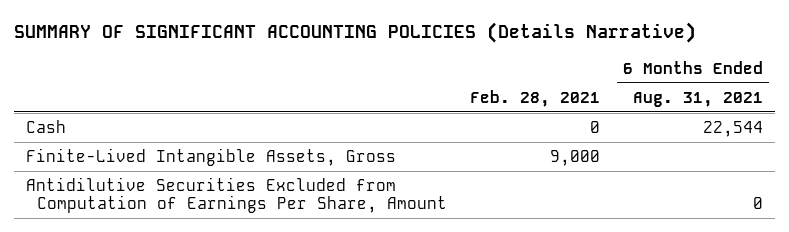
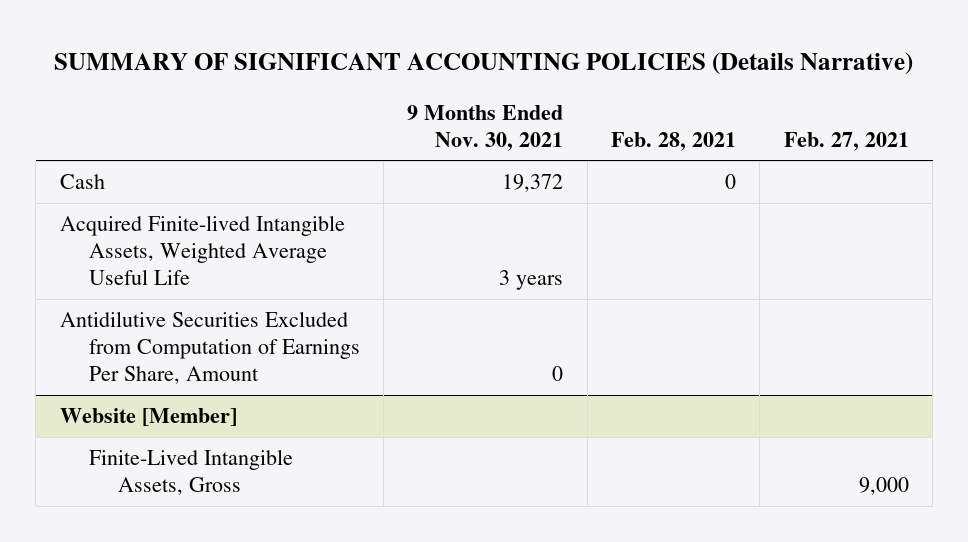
- | Feb. 28, 2021 | 6 Months Ended Aug. 31, 2021
+ | 9 Months Ended Nov. 30, 2021 | Feb. 28, 2021 | Feb. 27, 2021
- Finite-Lived Intangible Assets, Gross | 9,000 |
+ Acquired Finite-lived Intangible Assets, Weighted Average Useful Life | 3 years | |
+ Website [Member]
+ Finite-Lived Intangible Assets, Gross | | | 9,000

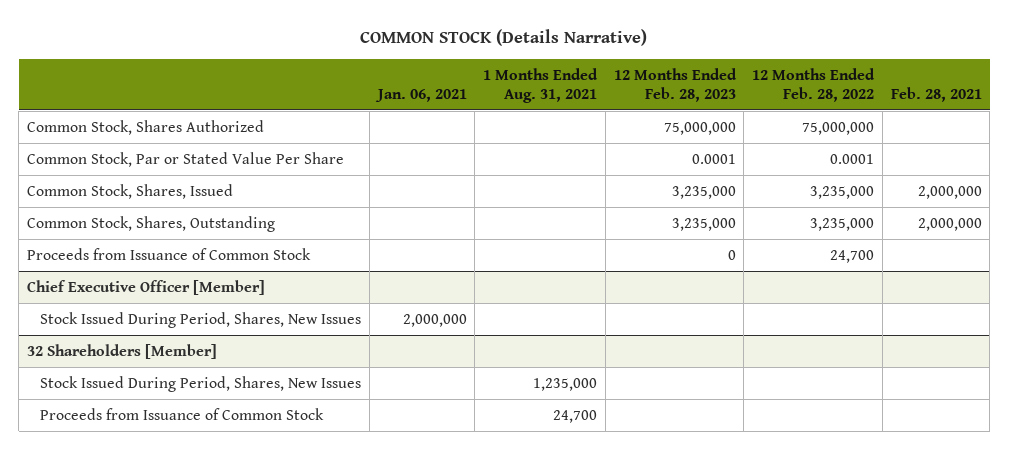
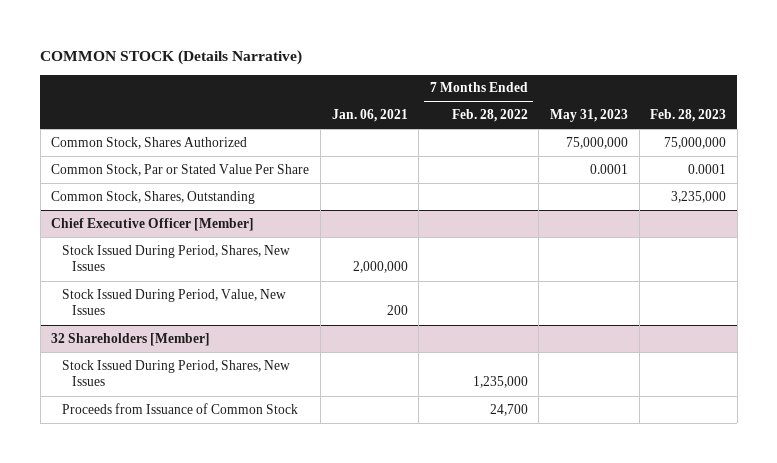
- | Jan. 06, 2021 | 1 Months Ended Aug. 31, 2021 | 12 Months Ended Feb. 28, 2023 | 12 Months Ended Feb. 28, 2022 | Feb. 28, 2021
+ | Jan. 06, 2021 | 7 Months Ended Feb. 28, 2022 | May 31, 2023 | Feb. 28, 2023
- Common Stock, Shares, Issued | | | 3,235,000 | 3,235,000 | 2,000,000
- Proceeds from Issuance of Common Stock | | | 0 | 24,700 |
@ Chief Executive Officer [Member]
+ Stock Issued During Period, Value, New Issues | 200 | | |

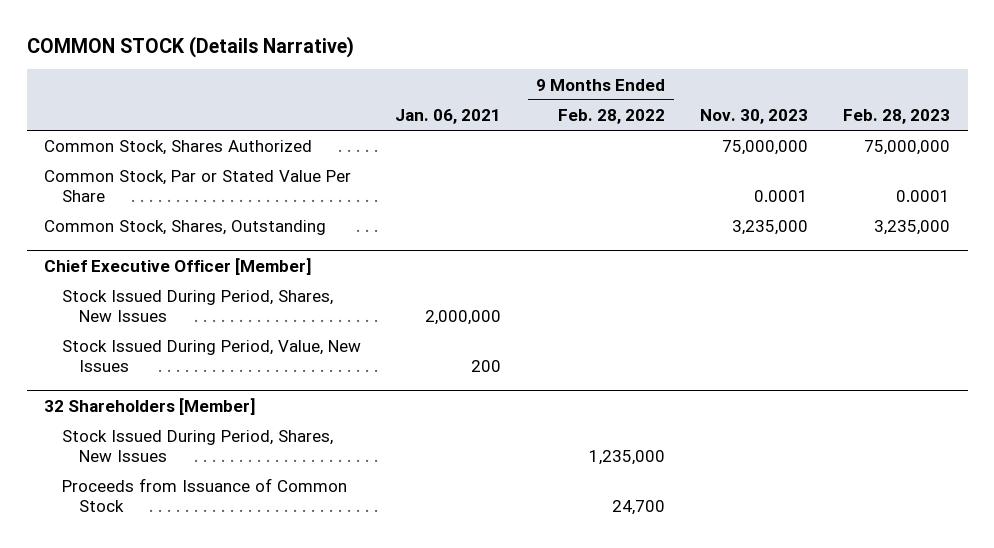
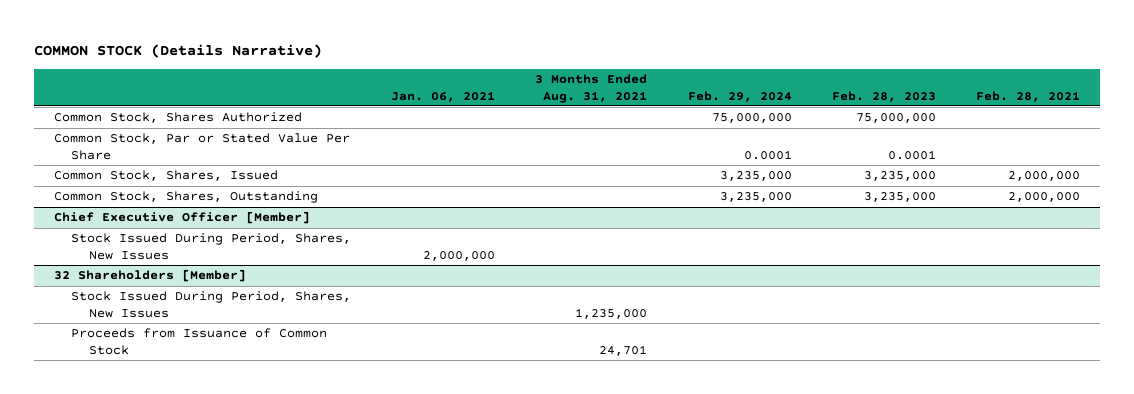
- | Jan. 06, 2021 | 9 Months Ended Feb. 28, 2022 | Nov. 30, 2023 | Feb. 28, 2023
+ | Jan. 06, 2021 | 3 Months Ended Aug. 31, 2021 | Feb. 29, 2024 | Feb. 28, 2023 | Feb. 28, 2021
+ Common Stock, Shares, Issued | | | 3,235,000 | 3,235,000 | 2,000,000
@ Chief Executive Officer [Member]
- Stock Issued During Period, Value, New Issues | 200 | | |

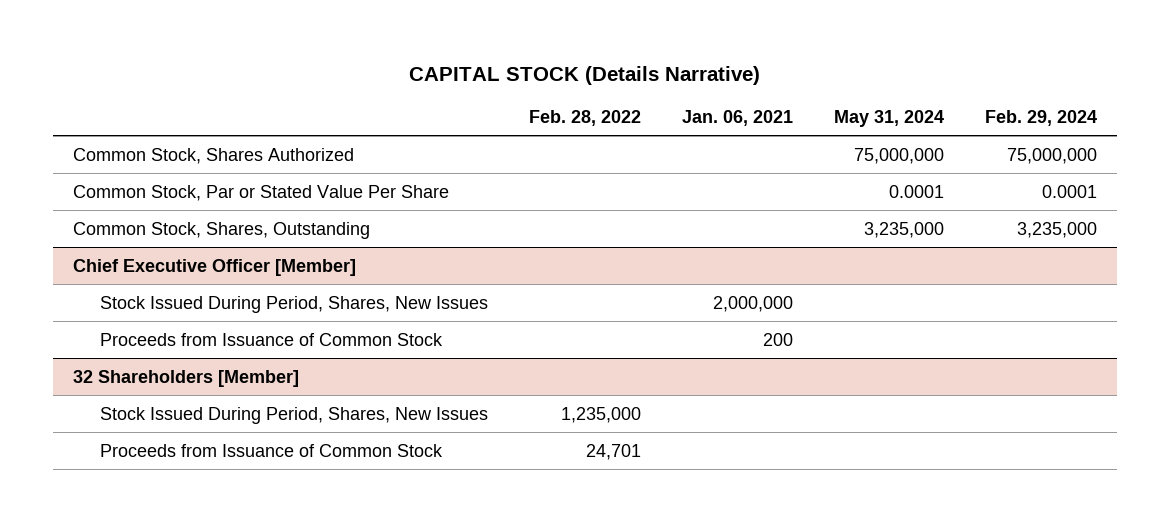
- COMMON STOCK (Details Narrative)
+ CAPITAL STOCK (Details Narrative)
- | Jan. 06, 2021 | 3 Months Ended Aug. 31, 2021 | Feb. 29, 2024 | Feb. 28, 2023 | Feb. 28, 2021
+ | Feb. 28, 2022 | Jan. 06, 2021 | May 31, 2024 | Feb. 29, 2024
- Common Stock, Shares, Issued | | | 3,235,000 | 3,235,000 | 2,000,000
@ Chief Executive Officer [Member]
+ Proceeds from Issuance of Common Stock | | 200 | |

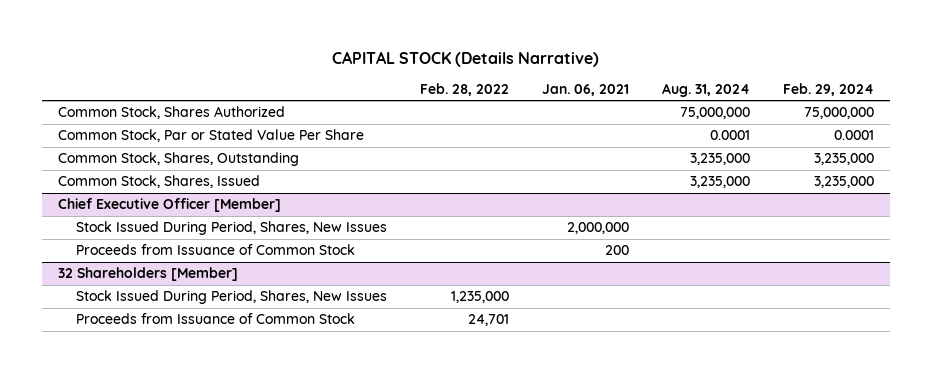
- | Feb. 28, 2022 | Jan. 06, 2021 | May 31, 2024 | Feb. 29, 2024
+ | Feb. 28, 2022 | Jan. 06, 2021 | Aug. 31, 2024 | Feb. 29, 2024
+ Common Stock, Shares, Issued | | | 3,235,000 | 3,235,000

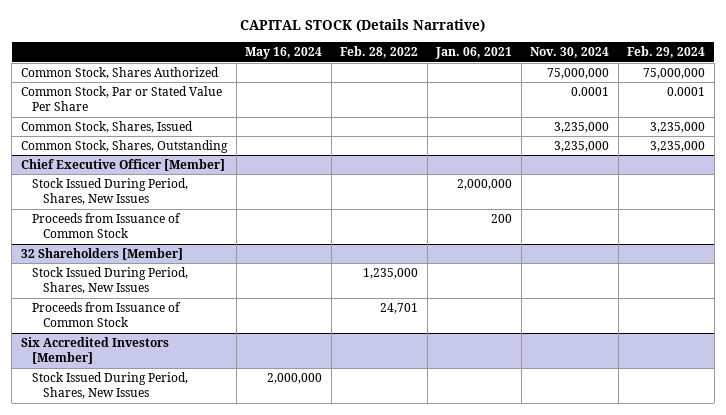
- | Feb. 28, 2022 | Jan. 06, 2021 | Aug. 31, 2024 | Feb. 29, 2024
+ | May 16, 2024 | Feb. 28, 2022 | Jan. 06, 2021 | Nov. 30, 2024 | Feb. 29, 2024
moved down: Common Stock, Shares, Outstanding | | | | 3,235,000 | 3,235,000
+ Six Accredited Investors [Member]
+ Stock Issued During Period, Shares, New Issues | 2,000,000 | | | |

